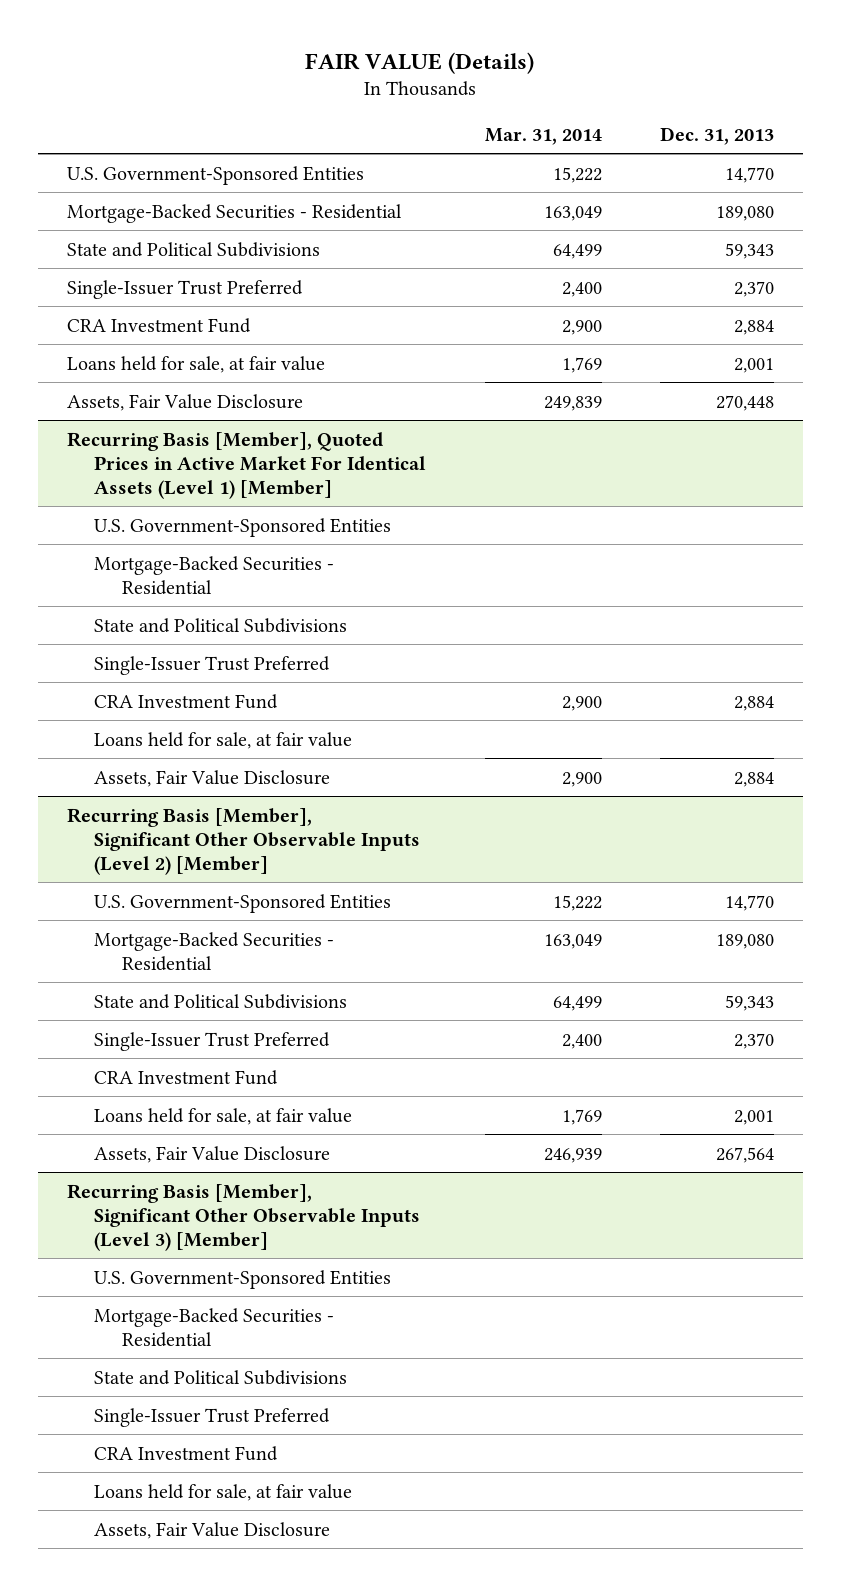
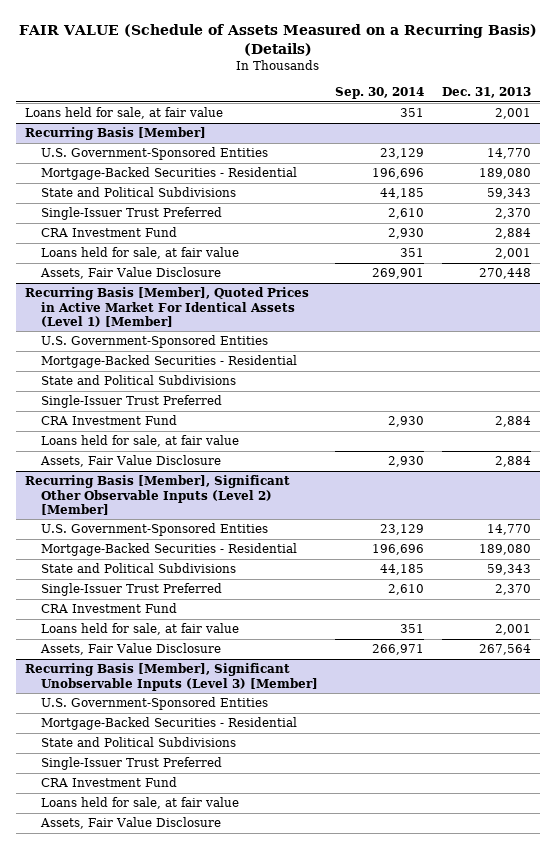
- FAIR VALUE (Details)
+ FAIR VALUE (Schedule of Assets Measured on a Recurring Basis) (Details)
- | Mar. 31, 2014 | Dec. 31, 2013
+ | Sep. 30, 2014 | Dec. 31, 2013
+ Loans held for sale, at fair value | 351 | 2,001
+ Recurring Basis [Member]
- Recurring Basis [Member], Significant Other Observable Inputs (Level 3) [Member]
+ Recurring Basis [Member], Significant Unobservable Inputs (Level 3) [Member]

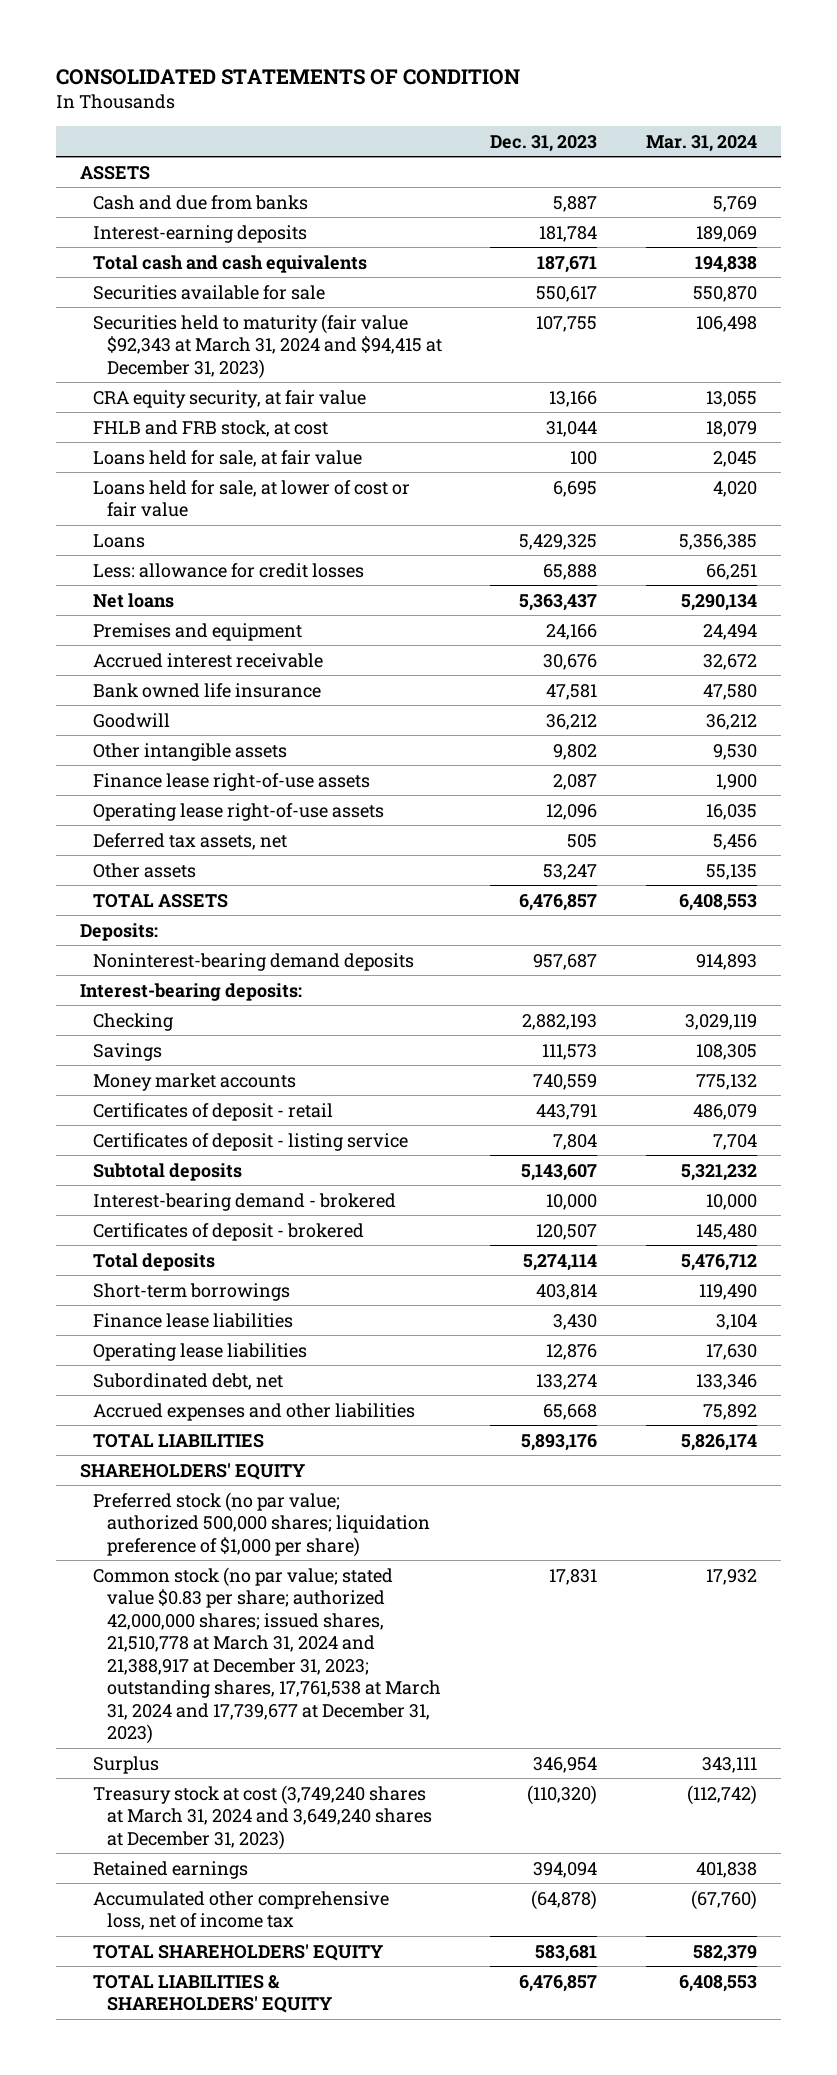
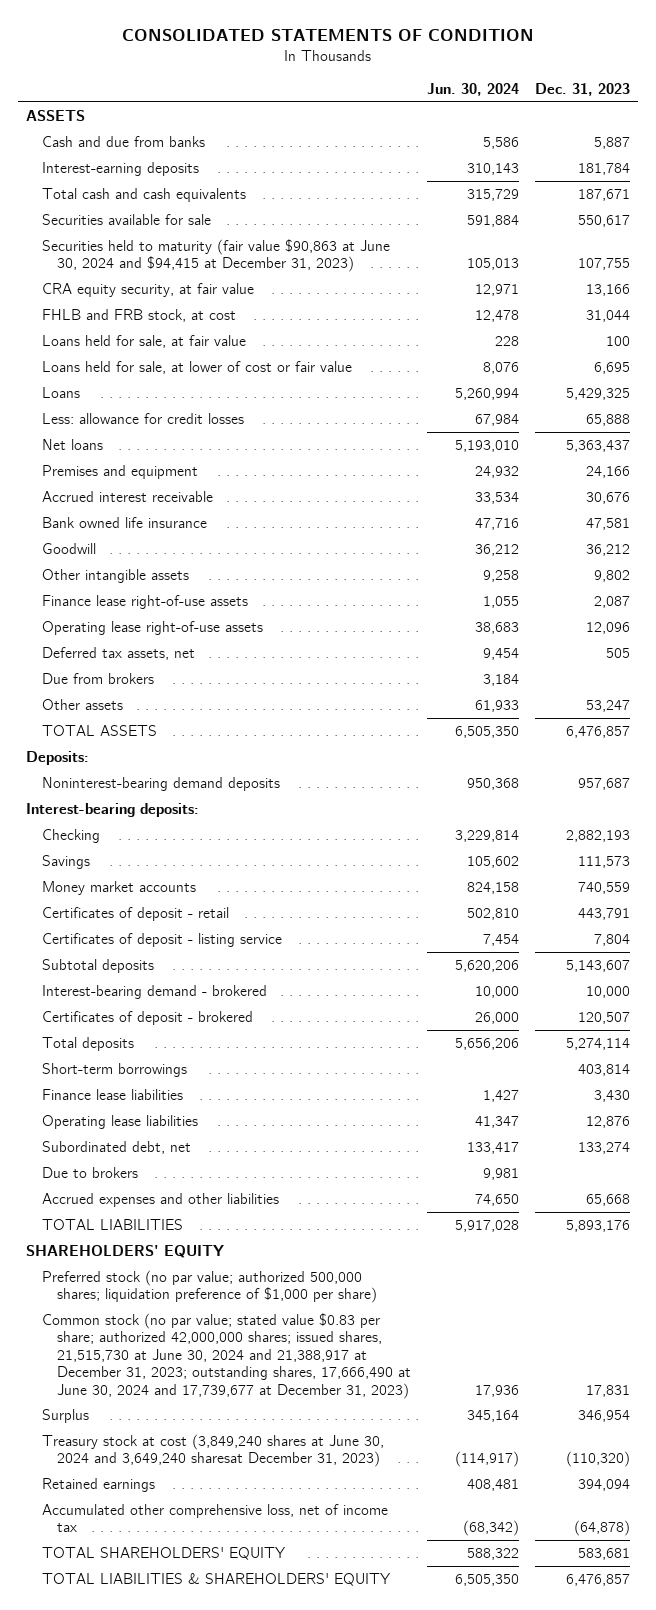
- | Dec. 31, 2023 | Mar. 31, 2024
+ | Jun. 30, 2024 | Dec. 31, 2023
- Securities held to maturity (fair value $92,343 at March 31, 2024 and $94,415 at December 31, 2023) | 107,755 | 106,498
+ Securities held to maturity (fair value $90,863 at June 30, 2024 and $94,415 at December 31, 2023) | 105,013 | 107,755
+ Due from brokers | 3,184 |
+ Due to brokers | 9,981 |
- Common stock (no par value; stated value $0.83 per share; authorized 42,000,000 shares; issued shares, 21,510,778 at March 31, 2024 and 21,388,917 at December 31, 2023; outstanding shares, 17,761,538 at March 31, 2024 and 17,739,677 at December 31, 2023) | 17,831 | 17,932
+ Common stock (no par value; stated value $0.83 per share; authorized 42,000,000 shares; issued shares, 21,515,730 at June 30, 2024 and 21,388,917 at December 31, 2023; outstanding shares, 17,666,490 at June 30, 2024 and 17,739,677 at December 31, 2023) | 17,936 | 17,831
- Treasury stock at cost (3,749,240 shares at March 31, 2024 and 3,649,240 shares at December 31, 2023) | (110,320) | (112,742)
+ Treasury stock at cost (3,849,240 shares at June 30, 2024 and 3,649,240 sharesat December 31, 2023) | (114,917) | (110,320)

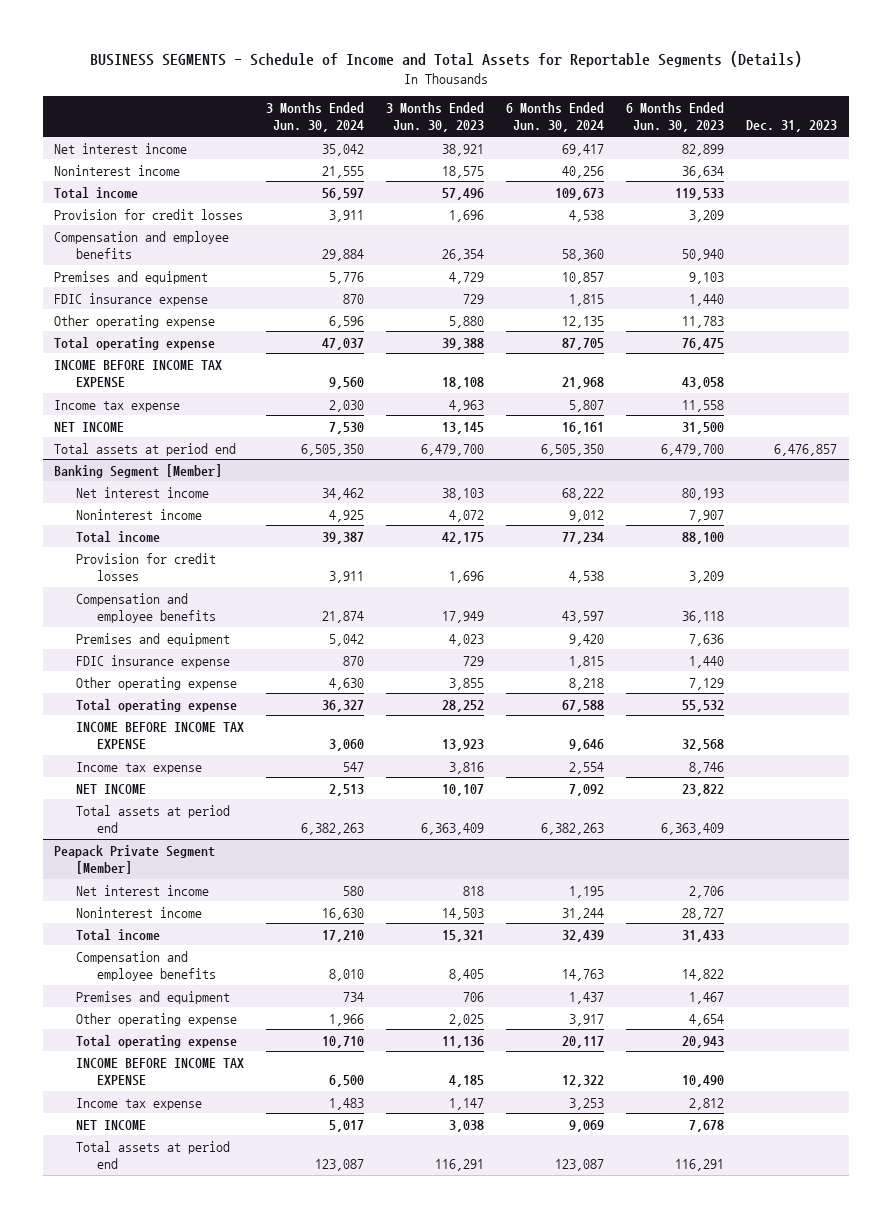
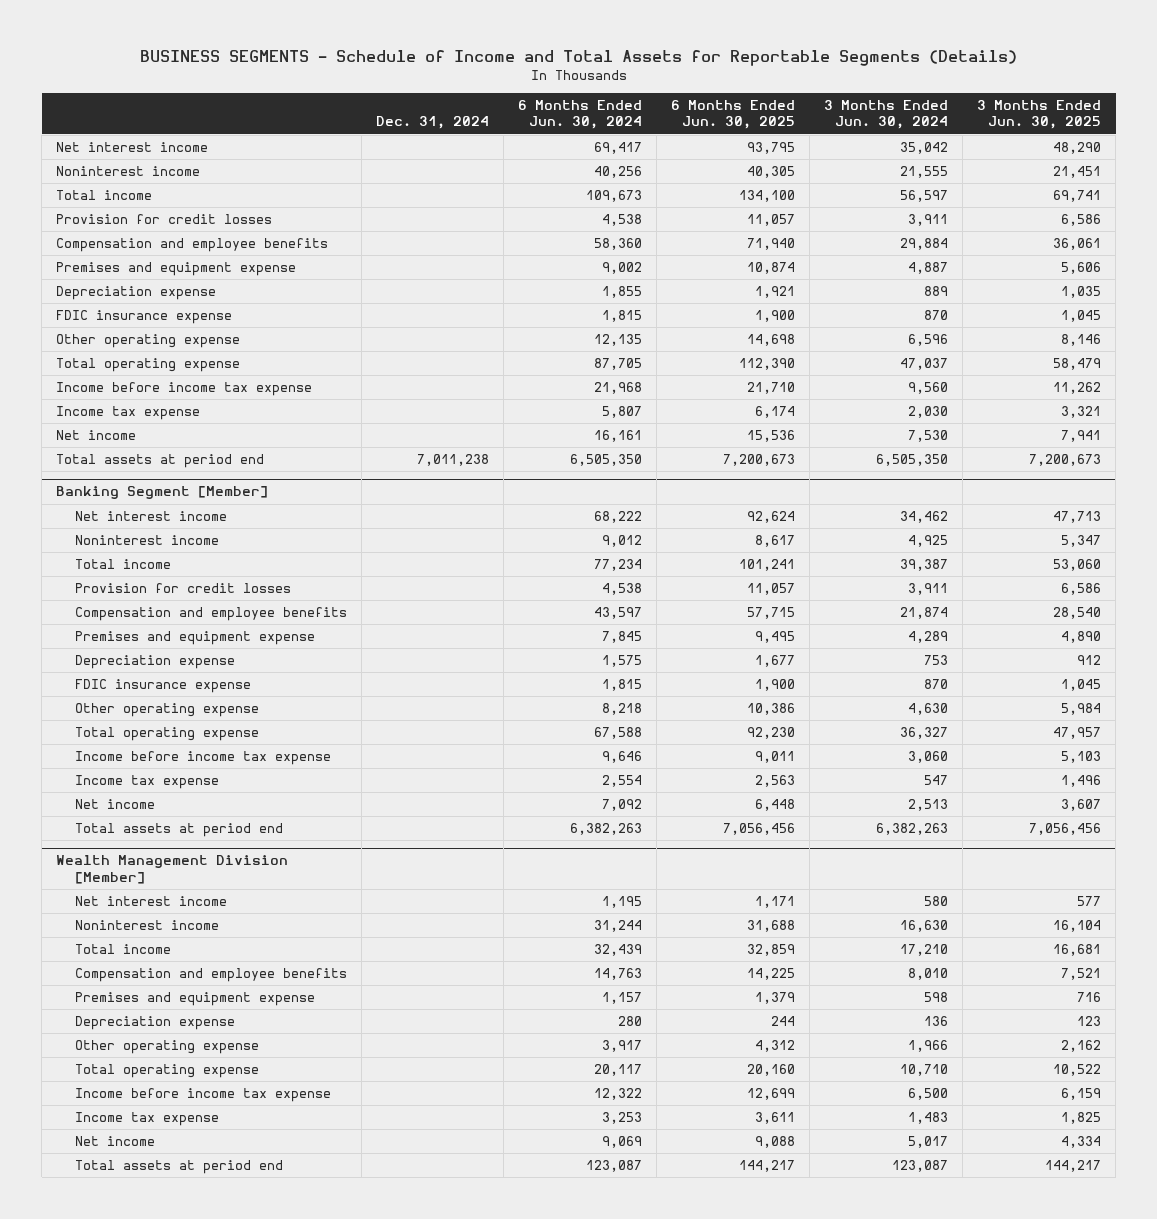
- | 3 Months Ended Jun. 30, 2024 | 3 Months Ended Jun. 30, 2023 | 6 Months Ended Jun. 30, 2024 | 6 Months Ended Jun. 30, 2023 | Dec. 31, 2023
+ | Dec. 31, 2024 | 6 Months Ended Jun. 30, 2024 | 6 Months Ended Jun. 30, 2025 | 3 Months Ended Jun. 30, 2024 | 3 Months Ended Jun. 30, 2025
- Premises and equipment | 5,776 | 4,729 | 10,857 | 9,103 |
+ Premises and equipment expense | | 9,002 | 10,874 | 4,887 | 5,606
+ Depreciation expense | | 1,855 | 1,921 | 889 | 1,035
- INCOME BEFORE INCOME TAX EXPENSE | 9,560 | 18,108 | 21,968 | 43,058 |
+ Income before income tax expense | | 21,968 | 21,710 | 9,560 | 11,262
- NET INCOME | 7,530 | 13,145 | 16,161 | 31,500 |
+ Net income | | 16,161 | 15,536 | 7,530 | 7,941
@ Banking Segment [Member]
- Premises and equipment | 5,042 | 4,023 | 9,420 | 7,636 |
+ Premises and equipment expense | | 7,845 | 9,495 | 4,289 | 4,890
+ Depreciation expense | | 1,575 | 1,677 | 753 | 912
- INCOME BEFORE INCOME TAX EXPENSE | 3,060 | 13,923 | 9,646 | 32,568 |
+ Income before income tax expense | | 9,646 | 9,011 | 3,060 | 5,103
- NET INCOME | 2,513 | 10,107 | 7,092 | 23,822 |
+ Net income | | 7,092 | 6,448 | 2,513 | 3,607
- Peapack Private Segment [Member]
+ Wealth Management Division [Member]
- Premises and equipment | 734 | 706 | 1,437 | 1,467 |
+ Premises and equipment expense | | 1,157 | 1,379 | 598 | 716
+ Depreciation expense | | 280 | 244 | 136 | 123
- INCOME BEFORE INCOME TAX EXPENSE | 6,500 | 4,185 | 12,322 | 10,490 |
+ Income before income tax expense | | 12,322 | 12,699 | 6,500 | 6,159
- NET INCOME | 5,017 | 3,038 | 9,069 | 7,678 |
+ Net income | | 9,069 | 9,088 | 5,017 | 4,334

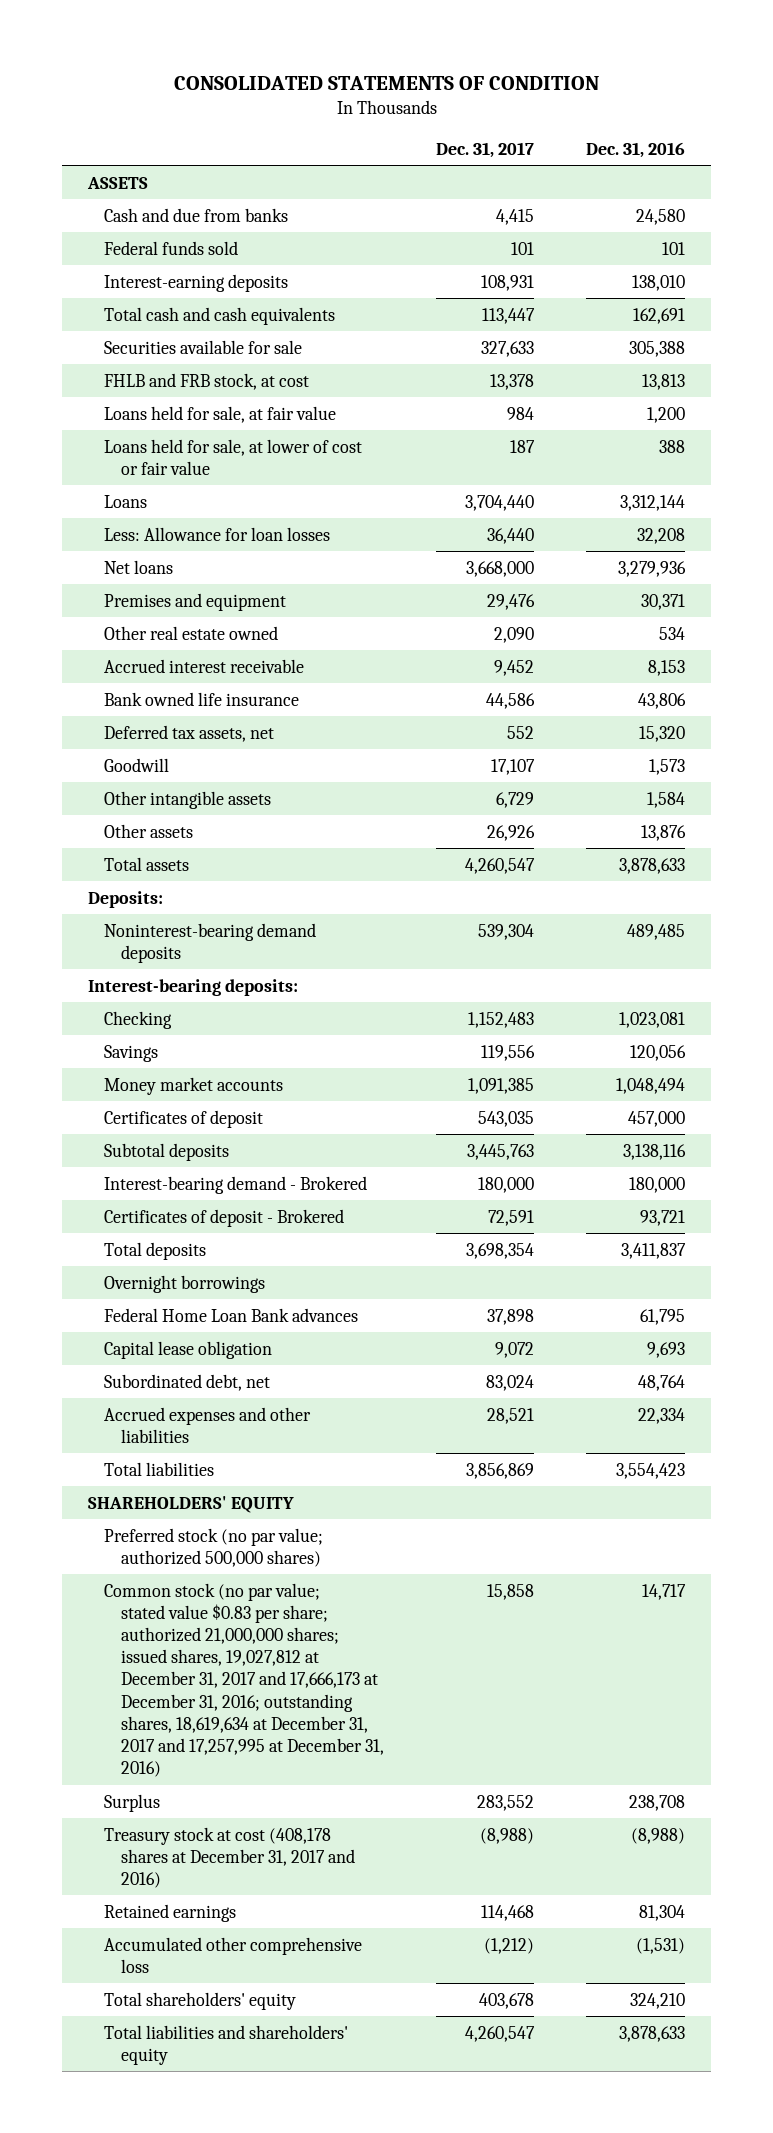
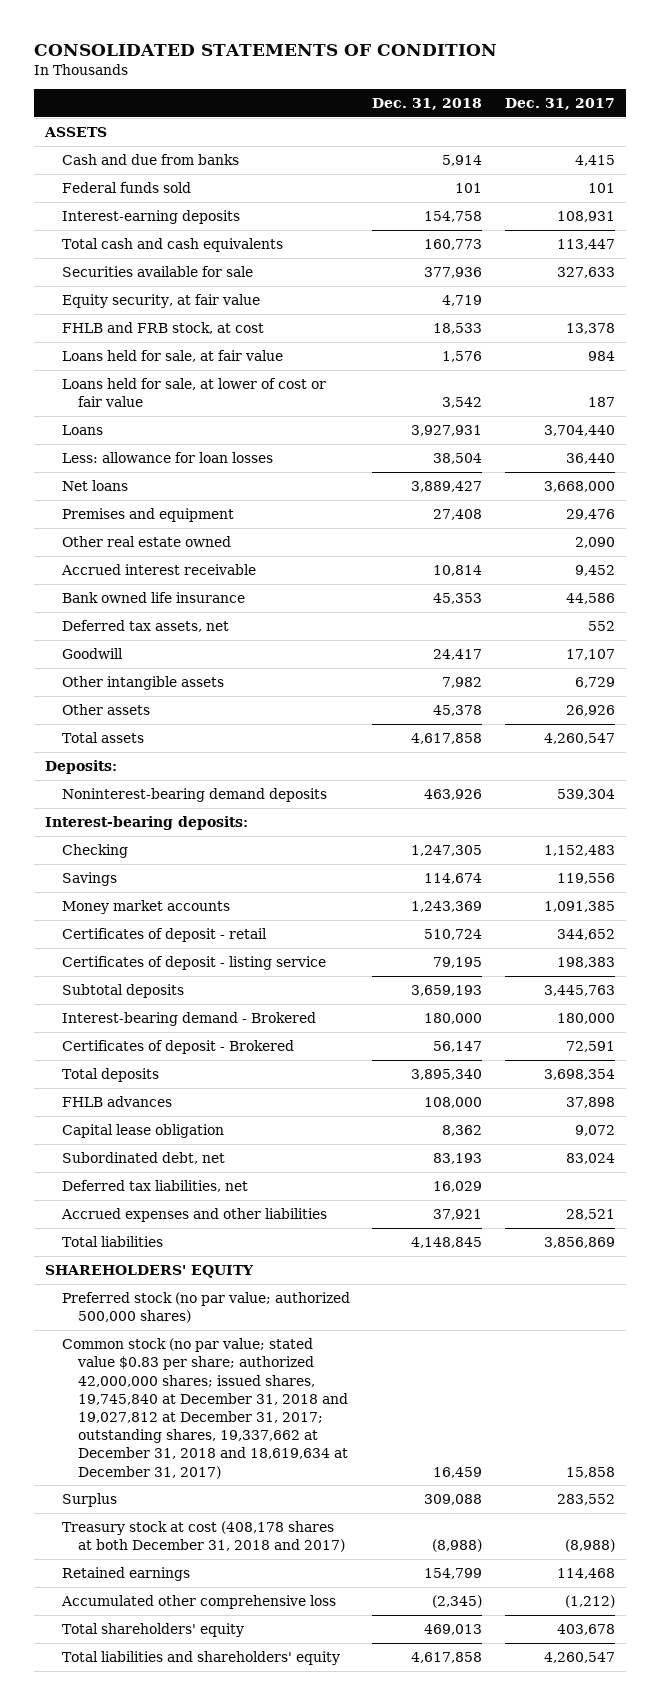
- | Dec. 31, 2017 | Dec. 31, 2016
+ | Dec. 31, 2018 | Dec. 31, 2017
+ Equity security, at fair value | 4,719 |
- Less: Allowance for loan losses | 36,440 | 32,208
+ Less: allowance for loan losses | 38,504 | 36,440
- Certificates of deposit | 543,035 | 457,000
+ Certificates of deposit - retail | 510,724 | 344,652
+ Certificates of deposit - listing service | 79,195 | 198,383
- Overnight borrowings
- Federal Home Loan Bank advances | 37,898 | 61,795
+ FHLB advances | 108,000 | 37,898
+ Deferred tax liabilities, net | 16,029 |
- Common stock (no par value; stated value $0.83 per share; authorized 21,000,000 shares; issued shares, 19,027,812 at December 31, 2017 and 17,666,173 at December 31, 2016; outstanding shares, 18,619,634 at December 31, 2017 and 17,257,995 at December 31, 2016) | 15,858 | 14,717
+ Common stock (no par value; stated value $0.83 per share; authorized 42,000,000 shares; issued shares, 19,745,840 at December 31, 2018 and 19,027,812 at December 31, 2017; outstanding shares, 19,337,662 at December 31, 2018 and 18,619,634 at December 31, 2017) | 16,459 | 15,858
- Treasury stock at cost (408,178 shares at December 31, 2017 and 2016) | (8,988) | (8,988)
+ Treasury stock at cost (408,178 shares at both December 31, 2018 and 2017) | (8,988) | (8,988)

